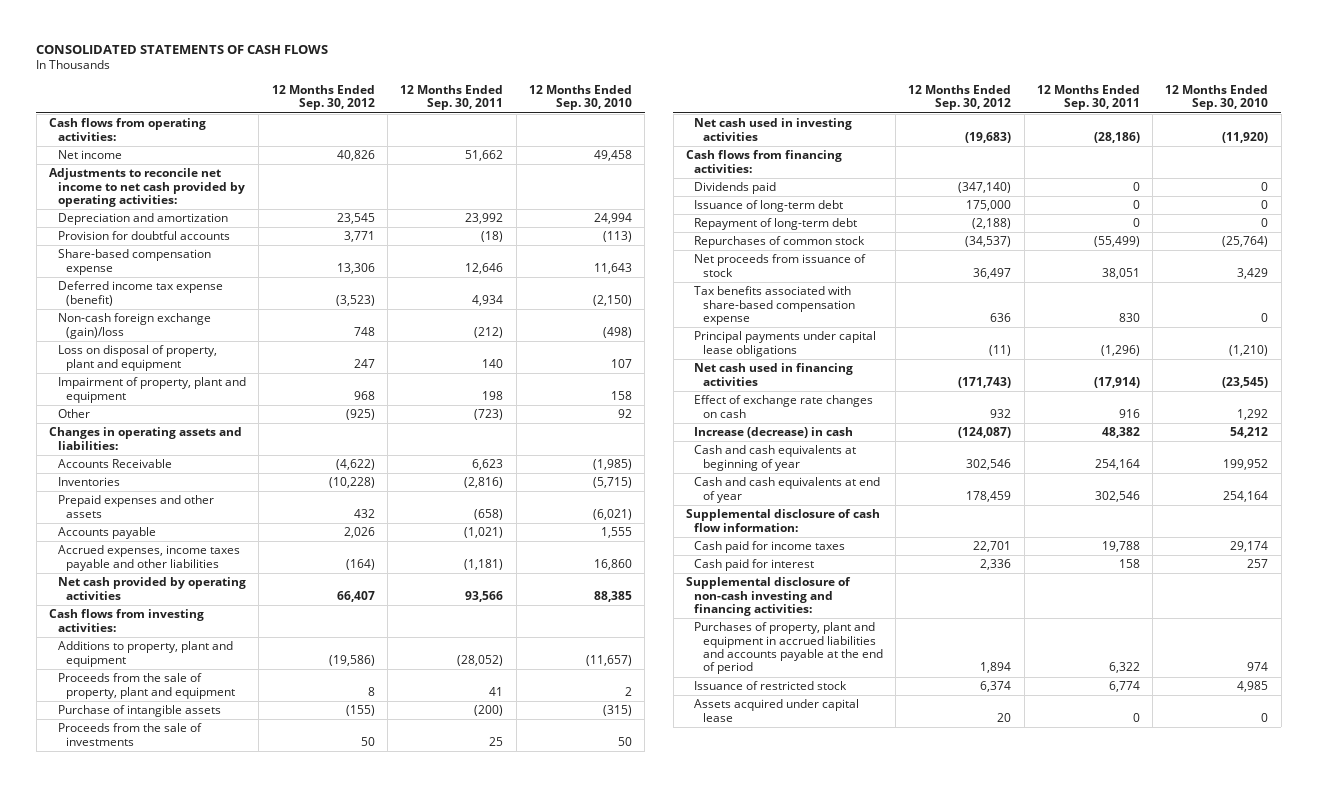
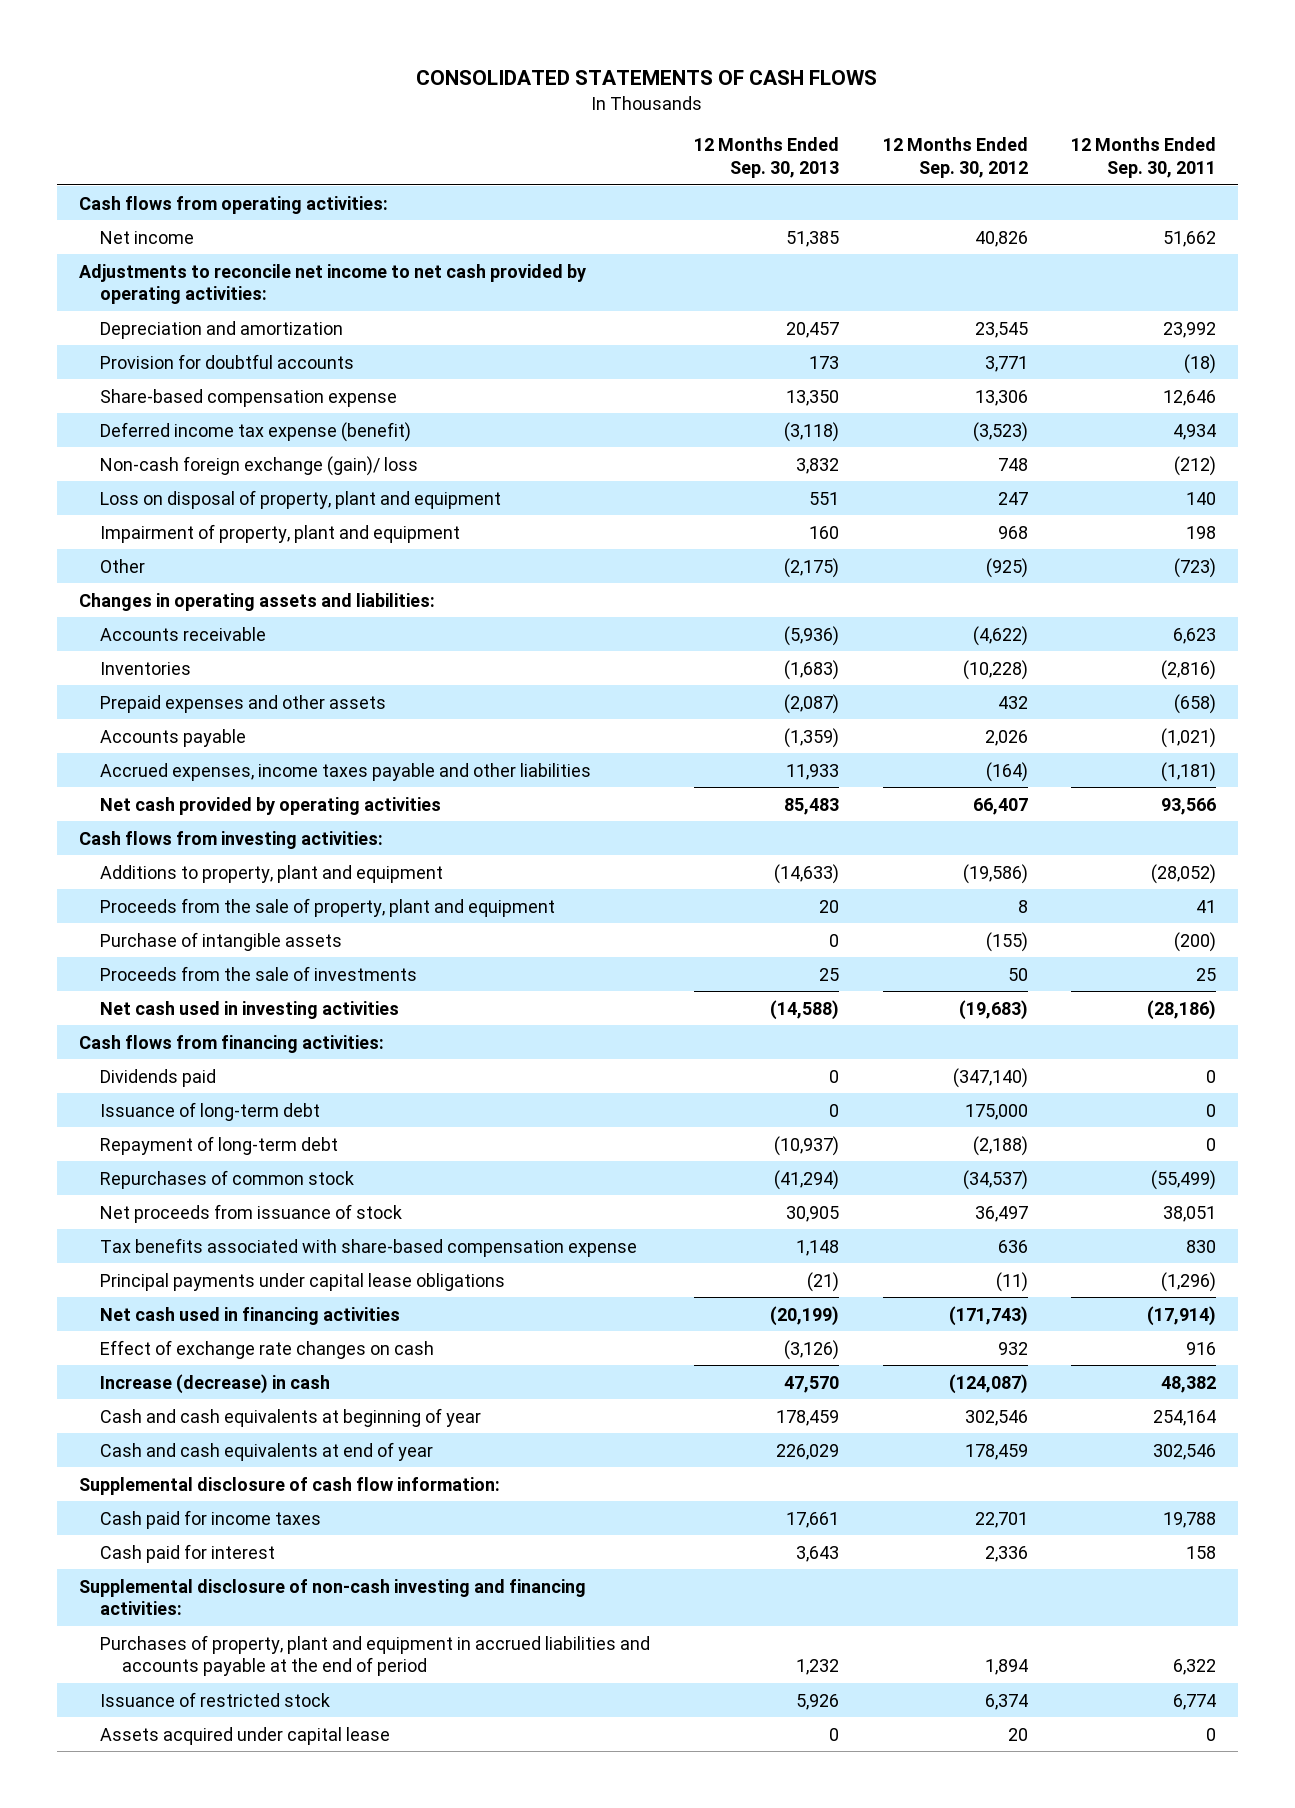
- | 12 Months Ended Sep. 30, 2012 | 12 Months Ended Sep. 30, 2011 | 12 Months Ended Sep. 30, 2010
+ | 12 Months Ended Sep. 30, 2013 | 12 Months Ended Sep. 30, 2012 | 12 Months Ended Sep. 30, 2011
- Non-cash foreign exchange (gain)/loss | 748 | (212) | (498)
+ Non-cash foreign exchange (gain)/ loss | 3,832 | 748 | (212)
- Accounts Receivable | (4,622) | 6,623 | (1,985)
+ Accounts receivable | (5,936) | (4,622) | 6,623

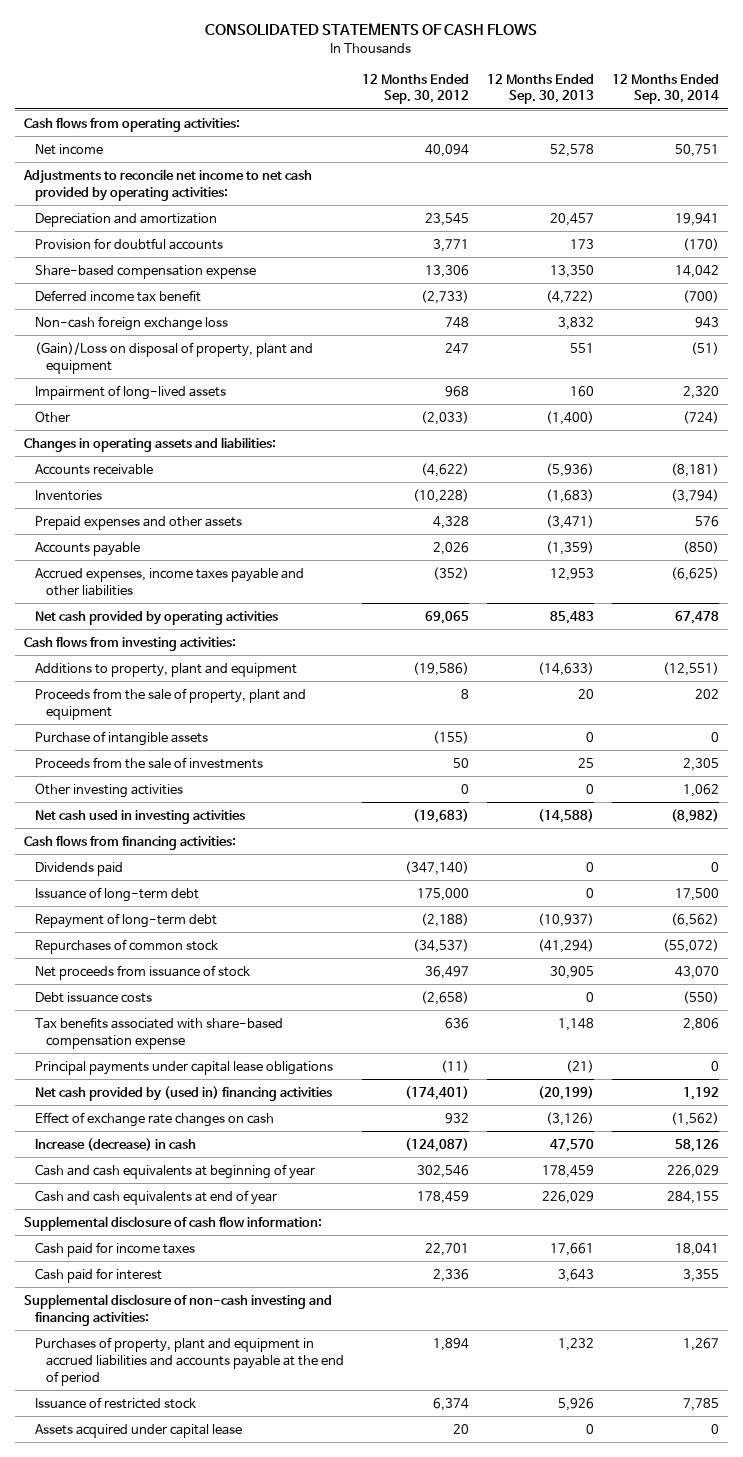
- | 12 Months Ended Sep. 30, 2013 | 12 Months Ended Sep. 30, 2012 | 12 Months Ended Sep. 30, 2011
+ | 12 Months Ended Sep. 30, 2012 | 12 Months Ended Sep. 30, 2013 | 12 Months Ended Sep. 30, 2014
- Net income | 51,385 | 40,826 | 51,662
+ Net income | 40,094 | 52,578 | 50,751
- Deferred income tax expense (benefit) | (3,118) | (3,523) | 4,934
- Non-cash foreign exchange (gain)/ loss | 3,832 | 748 | (212)
- Loss on disposal of property, plant and equipment | 551 | 247 | 140
- Impairment of property, plant and equipment | 160 | 968 | 198
- Other | (2,175) | (925) | (723)
+ Deferred income tax benefit | (2,733) | (4,722) | (700)
+ Non-cash foreign exchange loss | 748 | 3,832 | 943
+ (Gain)/Loss on disposal of property, plant and equipment | 247 | 551 | (51)
+ Impairment of long-lived assets | 968 | 160 | 2,320
+ Other | (2,033) | (1,400) | (724)
- Prepaid expenses and other assets | (2,087) | 432 | (658)
+ Prepaid expenses and other assets | 4,328 | (3,471) | 576
- Accrued expenses, income taxes payable and other liabilities | 11,933 | (164) | (1,181)
- Net cash provided by operating activities | 85,483 | 66,407 | 93,566
+ Accrued expenses, income taxes payable and other liabilities | (352) | 12,953 | (6,625)
+ Net cash provided by operating activities | 69,065 | 85,483 | 67,478
+ Other investing activities | 0 | 0 | 1,062
+ Debt issuance costs | (2,658) | 0 | (550)
- Net cash used in financing activities | (20,199) | (171,743) | (17,914)
+ Net cash provided by (used in) financing activities | (174,401) | (20,199) | 1,192

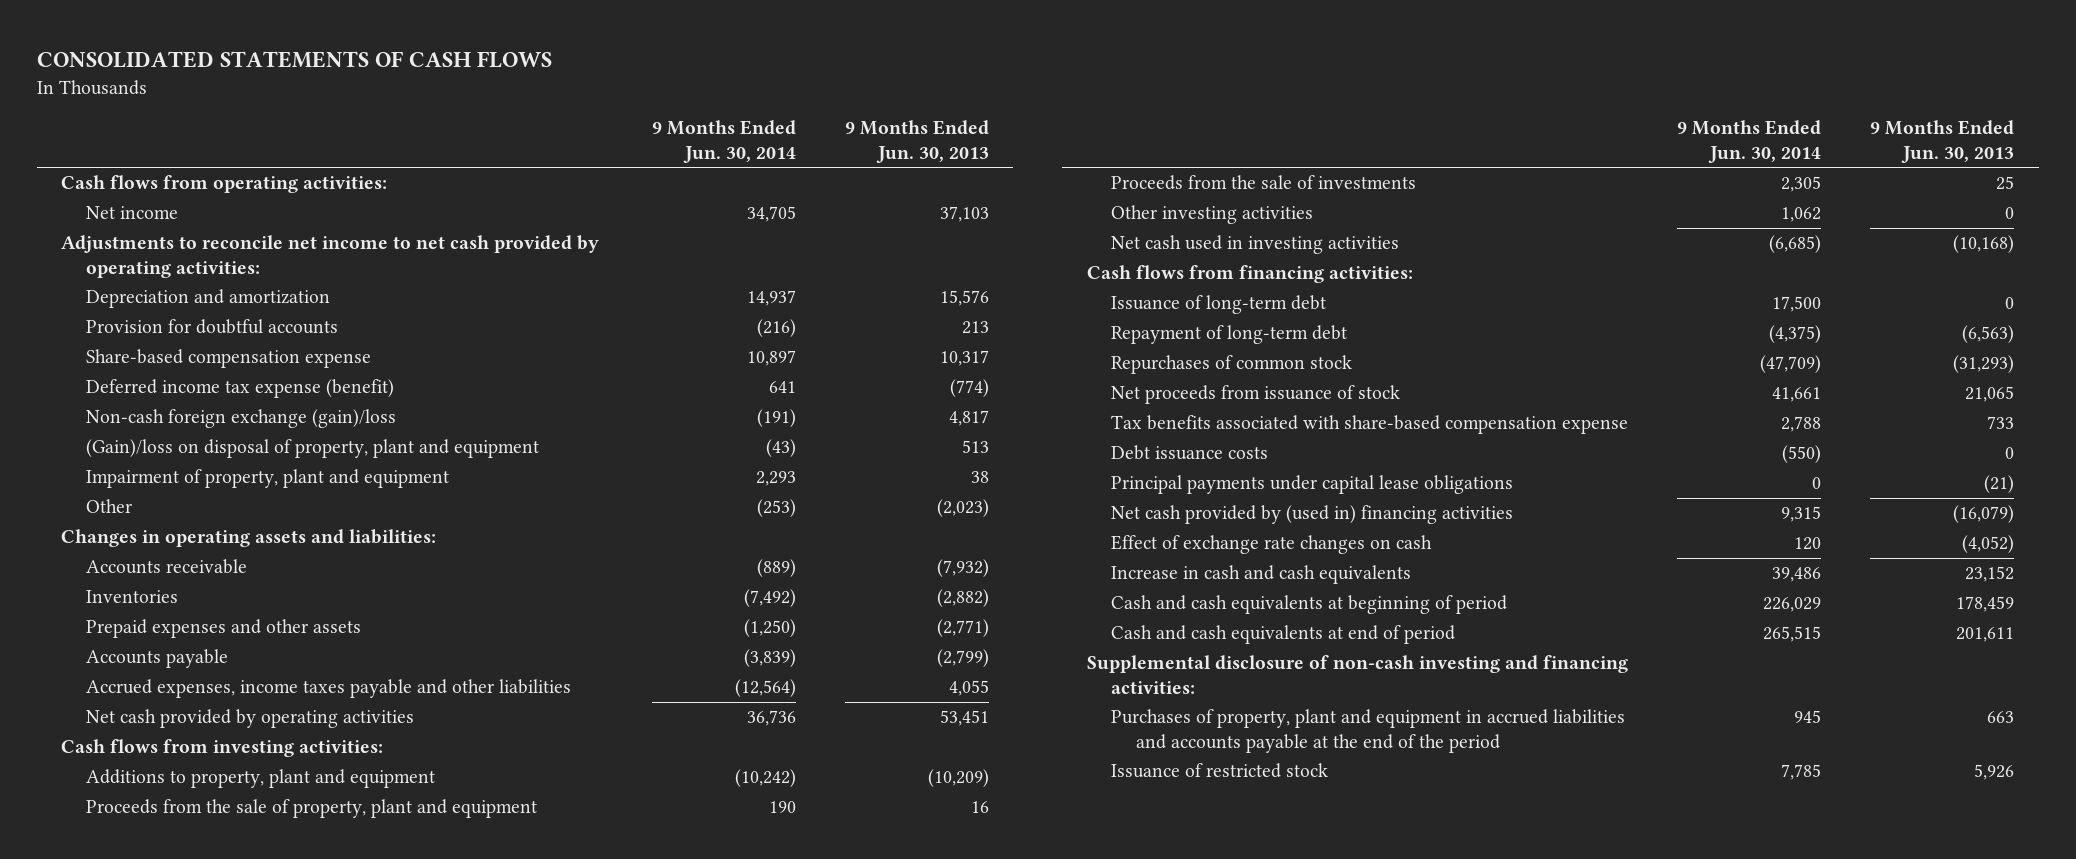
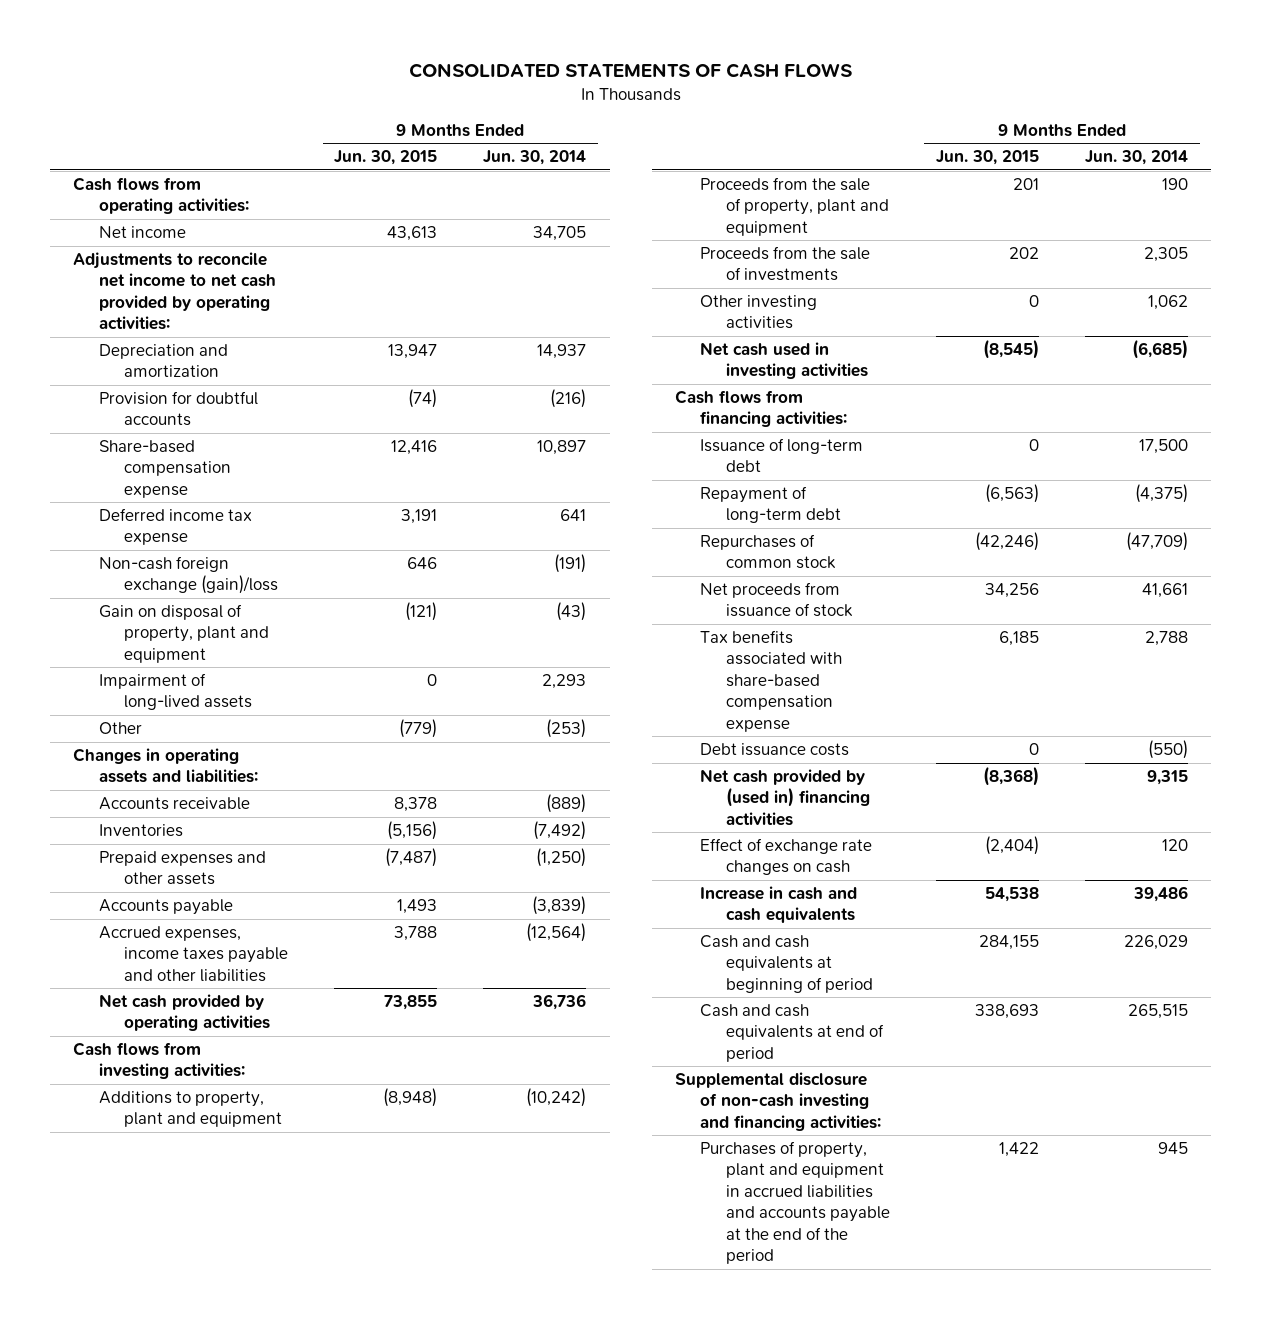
- | 9 Months Ended Jun. 30, 2014 | 9 Months Ended Jun. 30, 2013
+ | 9 Months Ended Jun. 30, 2015 | 9 Months Ended Jun. 30, 2014
- Deferred income tax expense (benefit) | 641 | (774)
+ Deferred income tax expense | 3,191 | 641
- (Gain)/loss on disposal of property, plant and equipment | (43) | 513
- Impairment of property, plant and equipment | 2,293 | 38
+ Gain on disposal of property, plant and equipment | (121) | (43)
+ Impairment of long-lived assets | 0 | 2,293
- Principal payments under capital lease obligations | 0 | (21)
- Issuance of restricted stock | 7,785 | 5,926

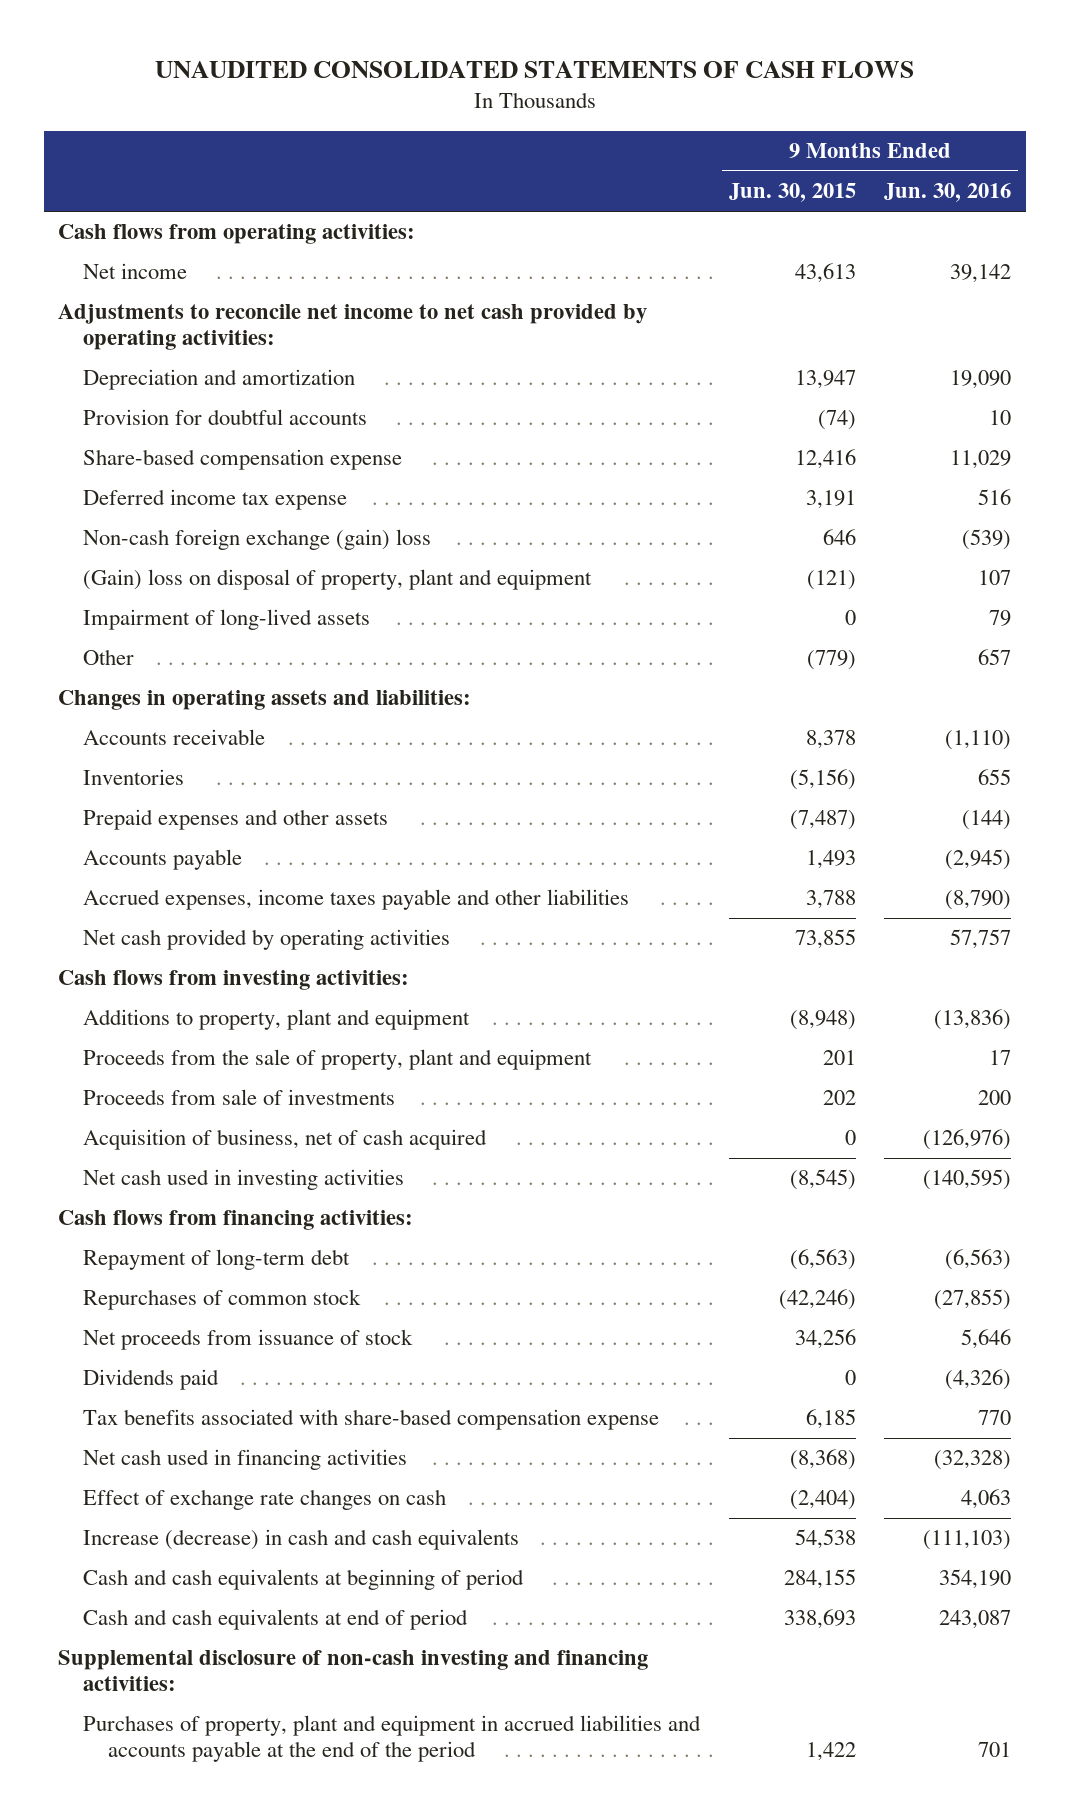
- CONSOLIDATED STATEMENTS OF CASH FLOWS
+ UNAUDITED CONSOLIDATED STATEMENTS OF CASH FLOWS
- | 9 Months Ended Jun. 30, 2015 | 9 Months Ended Jun. 30, 2014
+ | 9 Months Ended Jun. 30, 2015 | 9 Months Ended Jun. 30, 2016
- Non-cash foreign exchange (gain)/loss | 646 | (191)
- Gain on disposal of property, plant and equipment | (121) | (43)
+ Non-cash foreign exchange (gain) loss | 646 | (539)
+ (Gain) loss on disposal of property, plant and equipment | (121) | 107
- Proceeds from the sale of investments | 202 | 2,305
- Other investing activities | 0 | 1,062
+ Proceeds from sale of investments | 202 | 200
+ Acquisition of business, net of cash acquired | 0 | (126,976)
- Issuance of long-term debt | 0 | 17,500
+ Dividends paid | 0 | (4,326)
- Debt issuance costs | 0 | (550)
- Net cash provided by (used in) financing activities | (8,368) | 9,315
+ Net cash used in financing activities | (8,368) | (32,328)
- Increase in cash and cash equivalents | 54,538 | 39,486
+ Increase (decrease) in cash and cash equivalents | 54,538 | (111,103)

